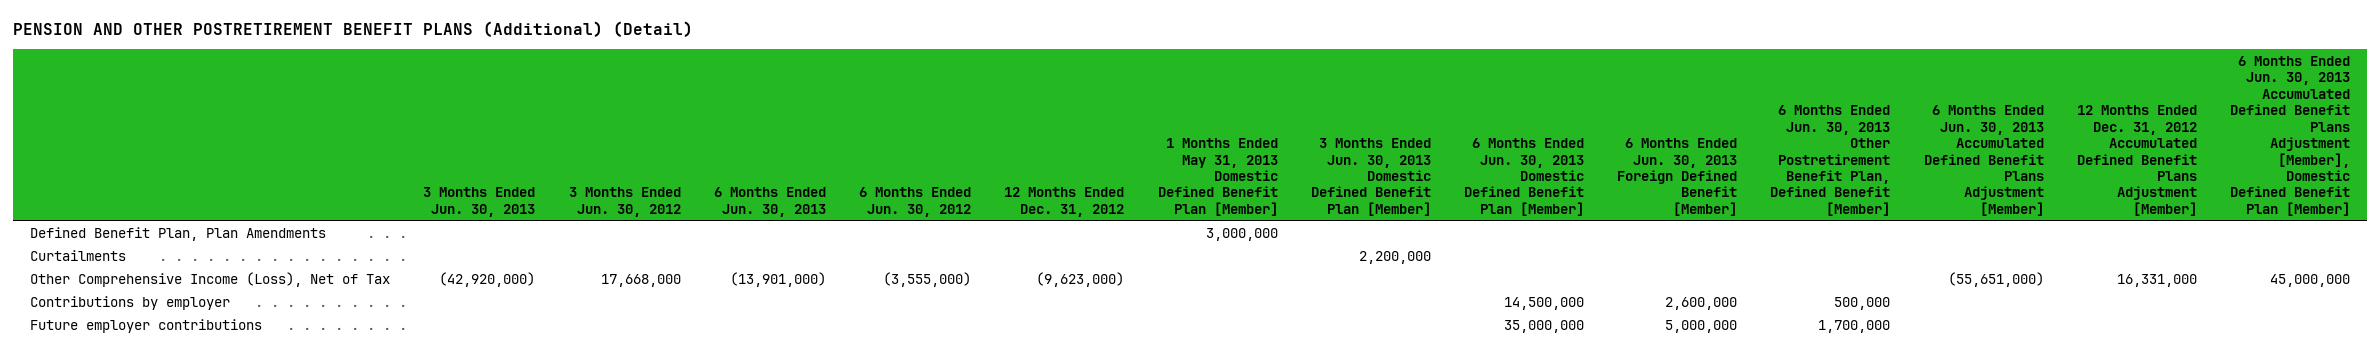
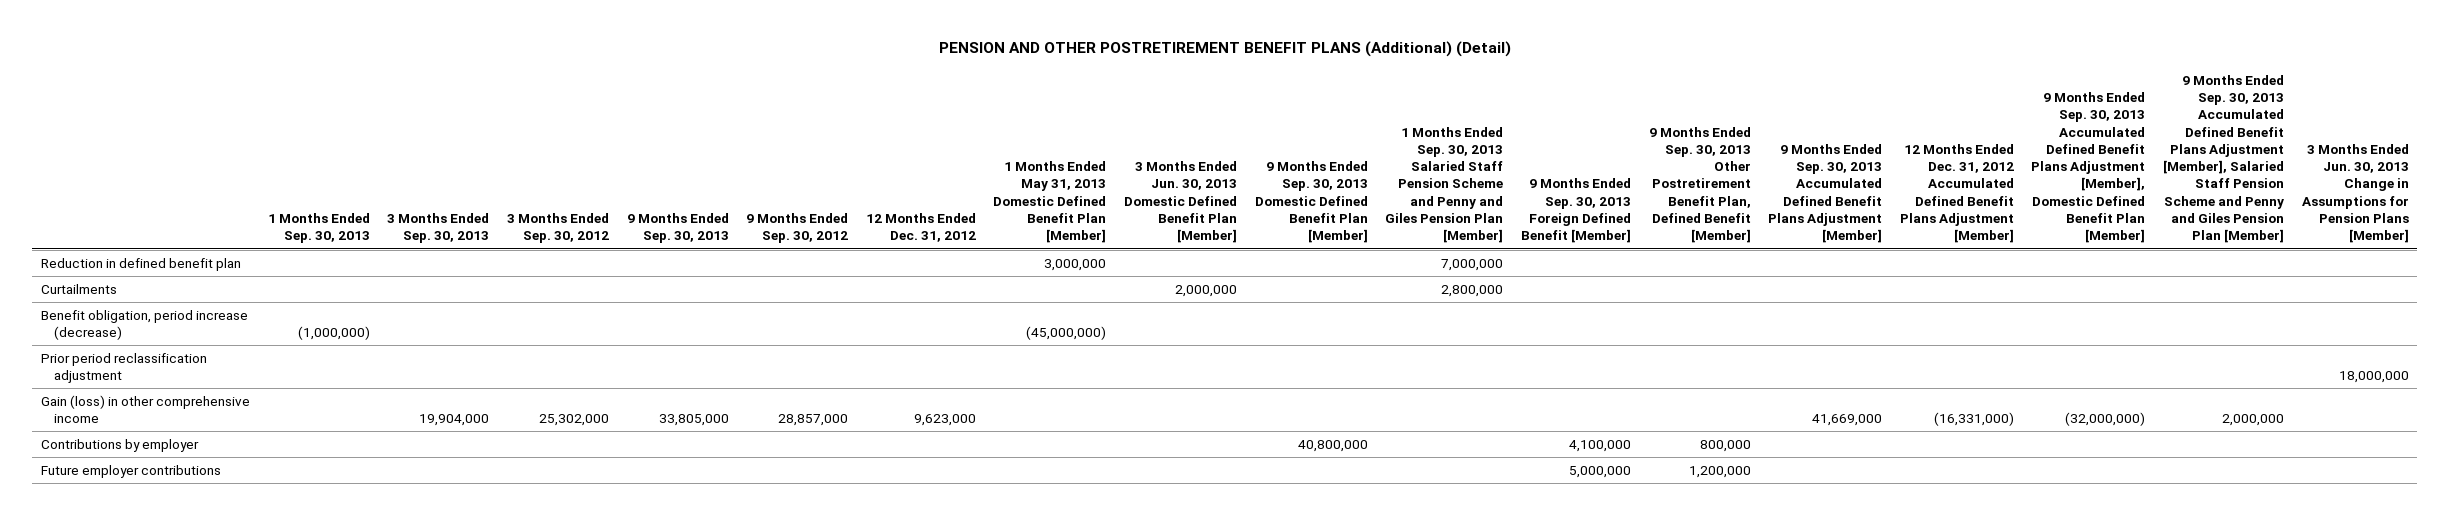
- | 3 Months Ended Jun. 30, 2013 | 3 Months Ended Jun. 30, 2012 | 6 Months Ended Jun. 30, 2013 | 6 Months Ended Jun. 30, 2012 | 12 Months Ended Dec. 31, 2012 | 1 Months Ended May 31, 2013 Domestic Defined Benefit Plan [Member] | 3 Months Ended Jun. 30, 2013 Domestic Defined Benefit Plan [Member] | 6 Months Ended Jun. 30, 2013 Domestic Defined Benefit Plan [Member] | 6 Months Ended Jun. 30, 2013 Foreign Defined Benefit [Member] | 6 Months Ended Jun. 30, 2013 Other Postretirement Benefit Plan, Defined Benefit [Member] | 6 Months Ended Jun. 30, 2013 Accumulated Defined Benefit Plans Adjustment [Member] | 12 Months Ended Dec. 31, 2012 Accumulated Defined Benefit Plans Adjustment [Member] | 6 Months Ended Jun. 30, 2013 Accumulated Defined Benefit Plans Adjustment [Member], Domestic Defined Benefit Plan [Member]
+ | 1 Months Ended Sep. 30, 2013 | 3 Months Ended Sep. 30, 2013 | 3 Months Ended Sep. 30, 2012 | 9 Months Ended Sep. 30, 2013 | 9 Months Ended Sep. 30, 2012 | 12 Months Ended Dec. 31, 2012 | 1 Months Ended May 31, 2013 Domestic Defined Benefit Plan [Member] | 3 Months Ended Jun. 30, 2013 Domestic Defined Benefit Plan [Member] | 9 Months Ended Sep. 30, 2013 Domestic Defined Benefit Plan [Member] | 1 Months Ended Sep. 30, 2013 Salaried Staff Pension Scheme and Penny and Giles Pension Plan [Member] | 9 Months Ended Sep. 30, 2013 Foreign Defined Benefit [Member] | 9 Months Ended Sep. 30, 2013 Other Postretirement Benefit Plan, Defined Benefit [Member] | 9 Months Ended Sep. 30, 2013 Accumulated Defined Benefit Plans Adjustment [Member] | 12 Months Ended Dec. 31, 2012 Accumulated Defined Benefit Plans Adjustment [Member] | 9 Months Ended Sep. 30, 2013 Accumulated Defined Benefit Plans Adjustment [Member], Domestic Defined Benefit Plan [Member] | 9 Months Ended Sep. 30, 2013 Accumulated Defined Benefit Plans Adjustment [Member], Salaried Staff Pension Scheme and Penny and Giles Pension Plan [Member] | 3 Months Ended Jun. 30, 2013 Change in Assumptions for Pension Plans [Member]
- Defined Benefit Plan, Plan Amendments | | | | | | 3,000,000 | | | | | | |
- Curtailments | | | | | | | 2,200,000 | | | | | |
- Other Comprehensive Income (Loss), Net of Tax | (42,920,000) | 17,668,000 | (13,901,000) | (3,555,000) | (9,623,000) | | | | | | (55,651,000) | 16,331,000 | 45,000,000
+ Reduction in defined benefit plan | | | | | | | 3,000,000 | | | 7,000,000 | | | | | | |
+ Curtailments | | | | | | | | 2,000,000 | | 2,800,000 | | | | | | |
+ Benefit obligation, period increase (decrease) | (1,000,000) | | | | | | (45,000,000) | | | | | | | | | |
+ Prior period reclassification adjustment | | | | | | | | | | | | | | | | | 18,000,000
+ Gain (loss) in other comprehensive income | | 19,904,000 | 25,302,000 | 33,805,000 | 28,857,000 | 9,623,000 | | | | | | | 41,669,000 | (16,331,000) | (32,000,000) | 2,000,000 |

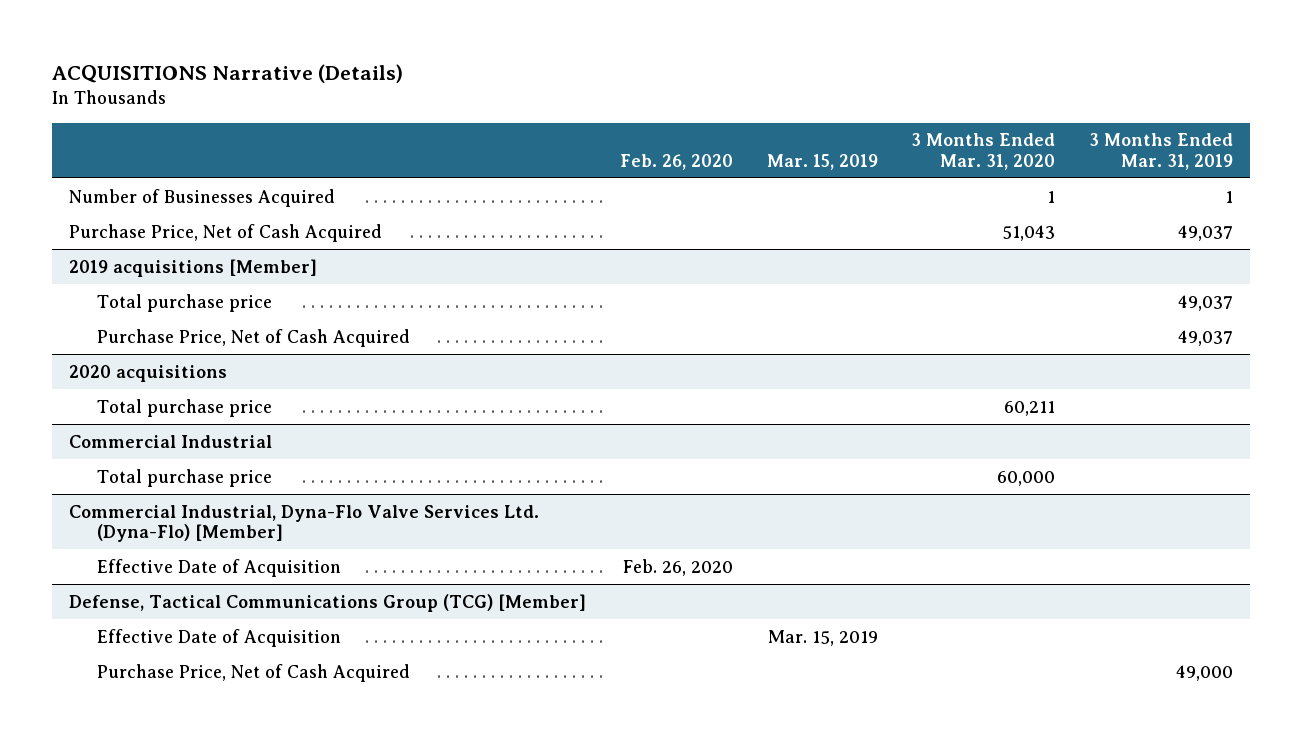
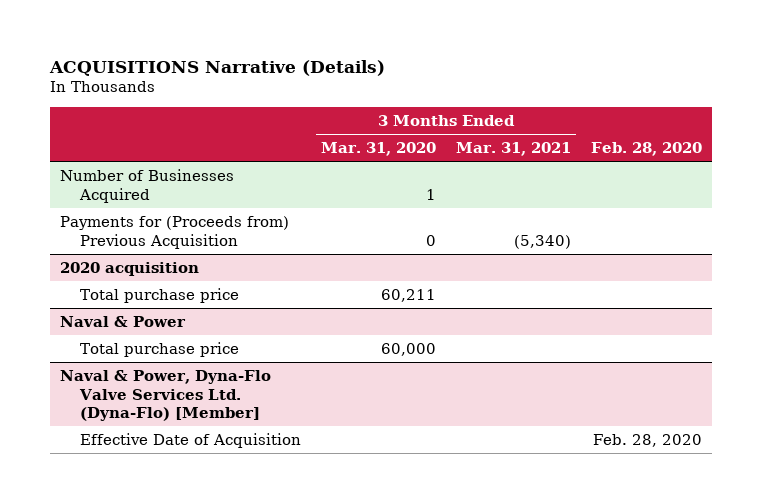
- | Feb. 26, 2020 | Mar. 15, 2019 | 3 Months Ended Mar. 31, 2020 | 3 Months Ended Mar. 31, 2019
+ | 3 Months Ended Mar. 31, 2020 | 3 Months Ended Mar. 31, 2021 | Feb. 28, 2020
- Purchase Price, Net of Cash Acquired | | | 51,043 | 49,037
- 2019 acquisitions [Member]
- Total purchase price | | | | 49,037
- Purchase Price, Net of Cash Acquired | | | | 49,037
- 2020 acquisitions
+ Payments for (Proceeds from) Previous Acquisition | 0 | (5,340) |
+ 2020 acquisition
- Commercial Industrial
+ Naval & Power
- Commercial Industrial, Dyna-Flo Valve Services Ltd. (Dyna-Flo) [Member]
+ Naval & Power, Dyna-Flo Valve Services Ltd. (Dyna-Flo) [Member]
- Defense, Tactical Communications Group (TCG) [Member]
- Effective Date of Acquisition | | Mar. 15, 2019 | |
- Purchase Price, Net of Cash Acquired | | | | 49,000

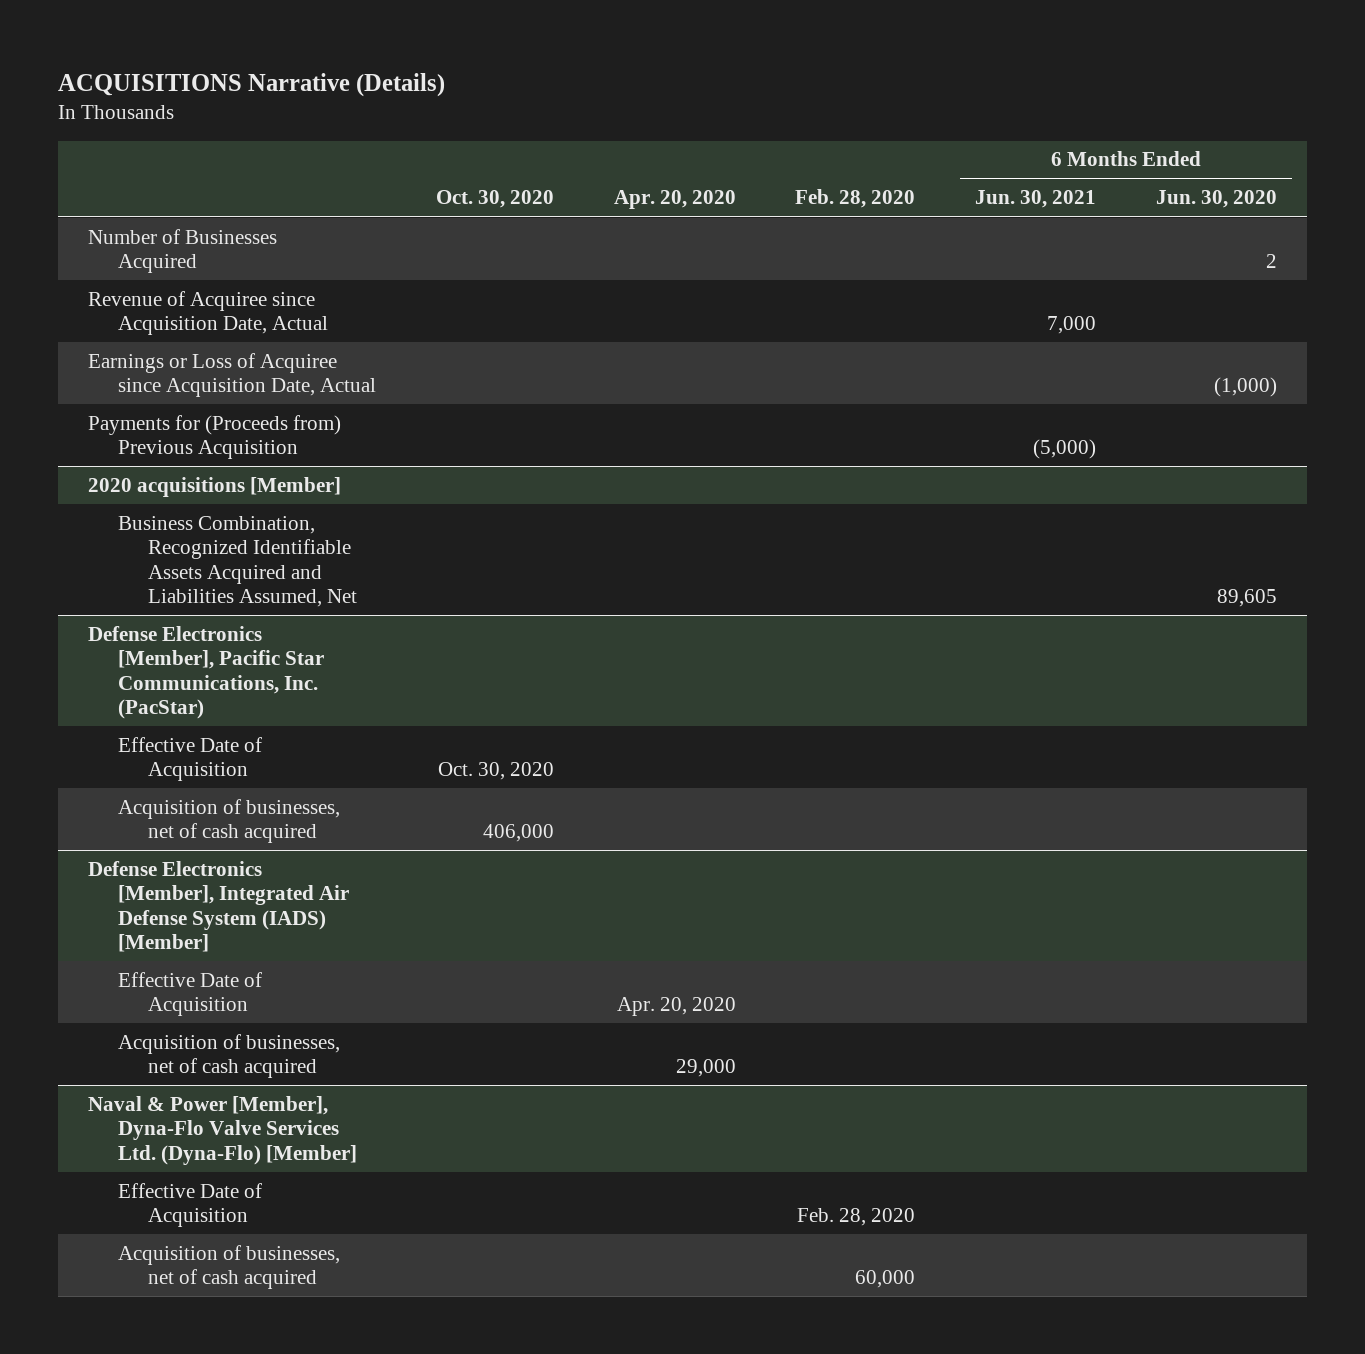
- | 3 Months Ended Mar. 31, 2020 | 3 Months Ended Mar. 31, 2021 | Feb. 28, 2020
+ | Oct. 30, 2020 | Apr. 20, 2020 | Feb. 28, 2020 | 6 Months Ended Jun. 30, 2021 | 6 Months Ended Jun. 30, 2020
+ Revenue of Acquiree since Acquisition Date, Actual | | | | 7,000 |
+ Earnings or Loss of Acquiree since Acquisition Date, Actual | | | | | (1,000)
- 2020 acquisition
- Total purchase price | 60,211 | |
- Naval & Power
- Total purchase price | 60,000 | |
- Naval & Power, Dyna-Flo Valve Services Ltd. (Dyna-Flo) [Member]
+ 2020 acquisitions [Member]
+ Business Combination, Recognized Identifiable Assets Acquired and Liabilities Assumed, Net | | | | | 89,605
+ Defense Electronics [Member], Pacific Star Communications, Inc. (PacStar)
+ Effective Date of Acquisition | Oct. 30, 2020 | | | |
+ Acquisition of businesses, net of cash acquired | 406,000 | | | |
+ Defense Electronics [Member], Integrated Air Defense System (IADS) [Member]
+ Effective Date of Acquisition | | Apr. 20, 2020 | | |
+ Acquisition of businesses, net of cash acquired | | 29,000 | | |
+ Naval & Power [Member], Dyna-Flo Valve Services Ltd. (Dyna-Flo) [Member]
+ Acquisition of businesses, net of cash acquired | | | 60,000 | |

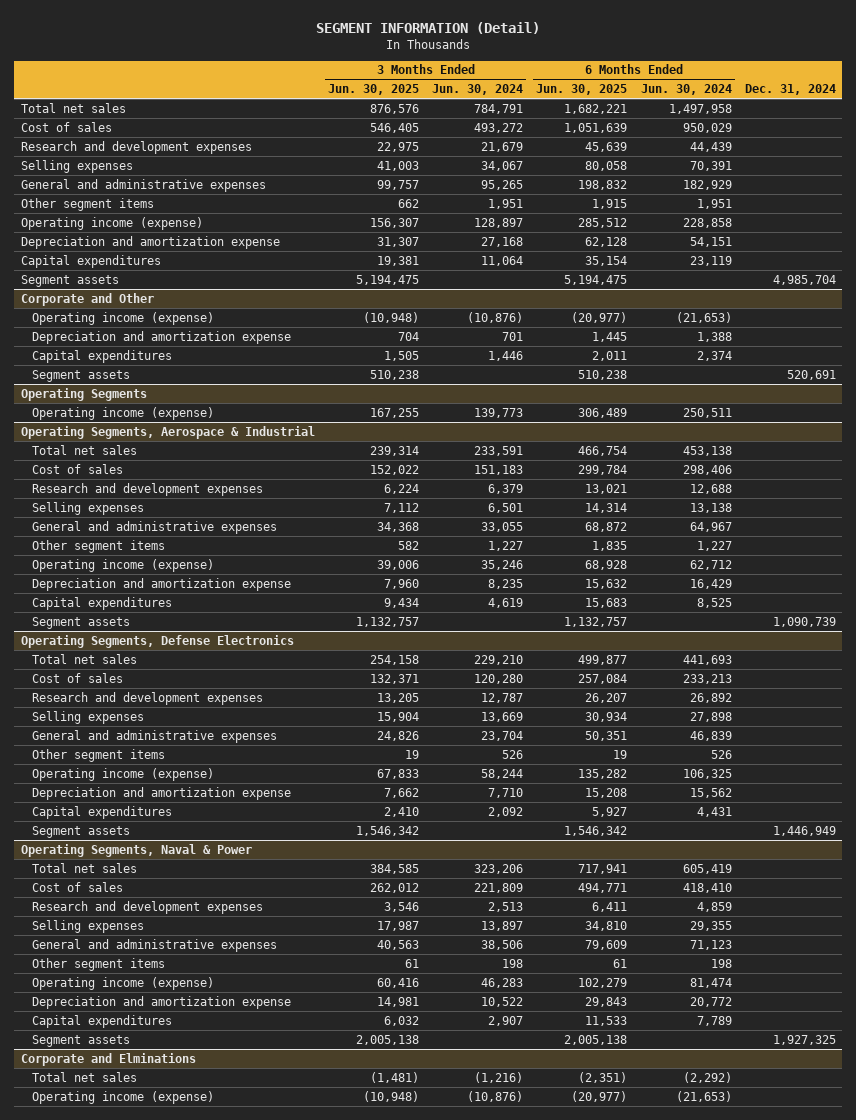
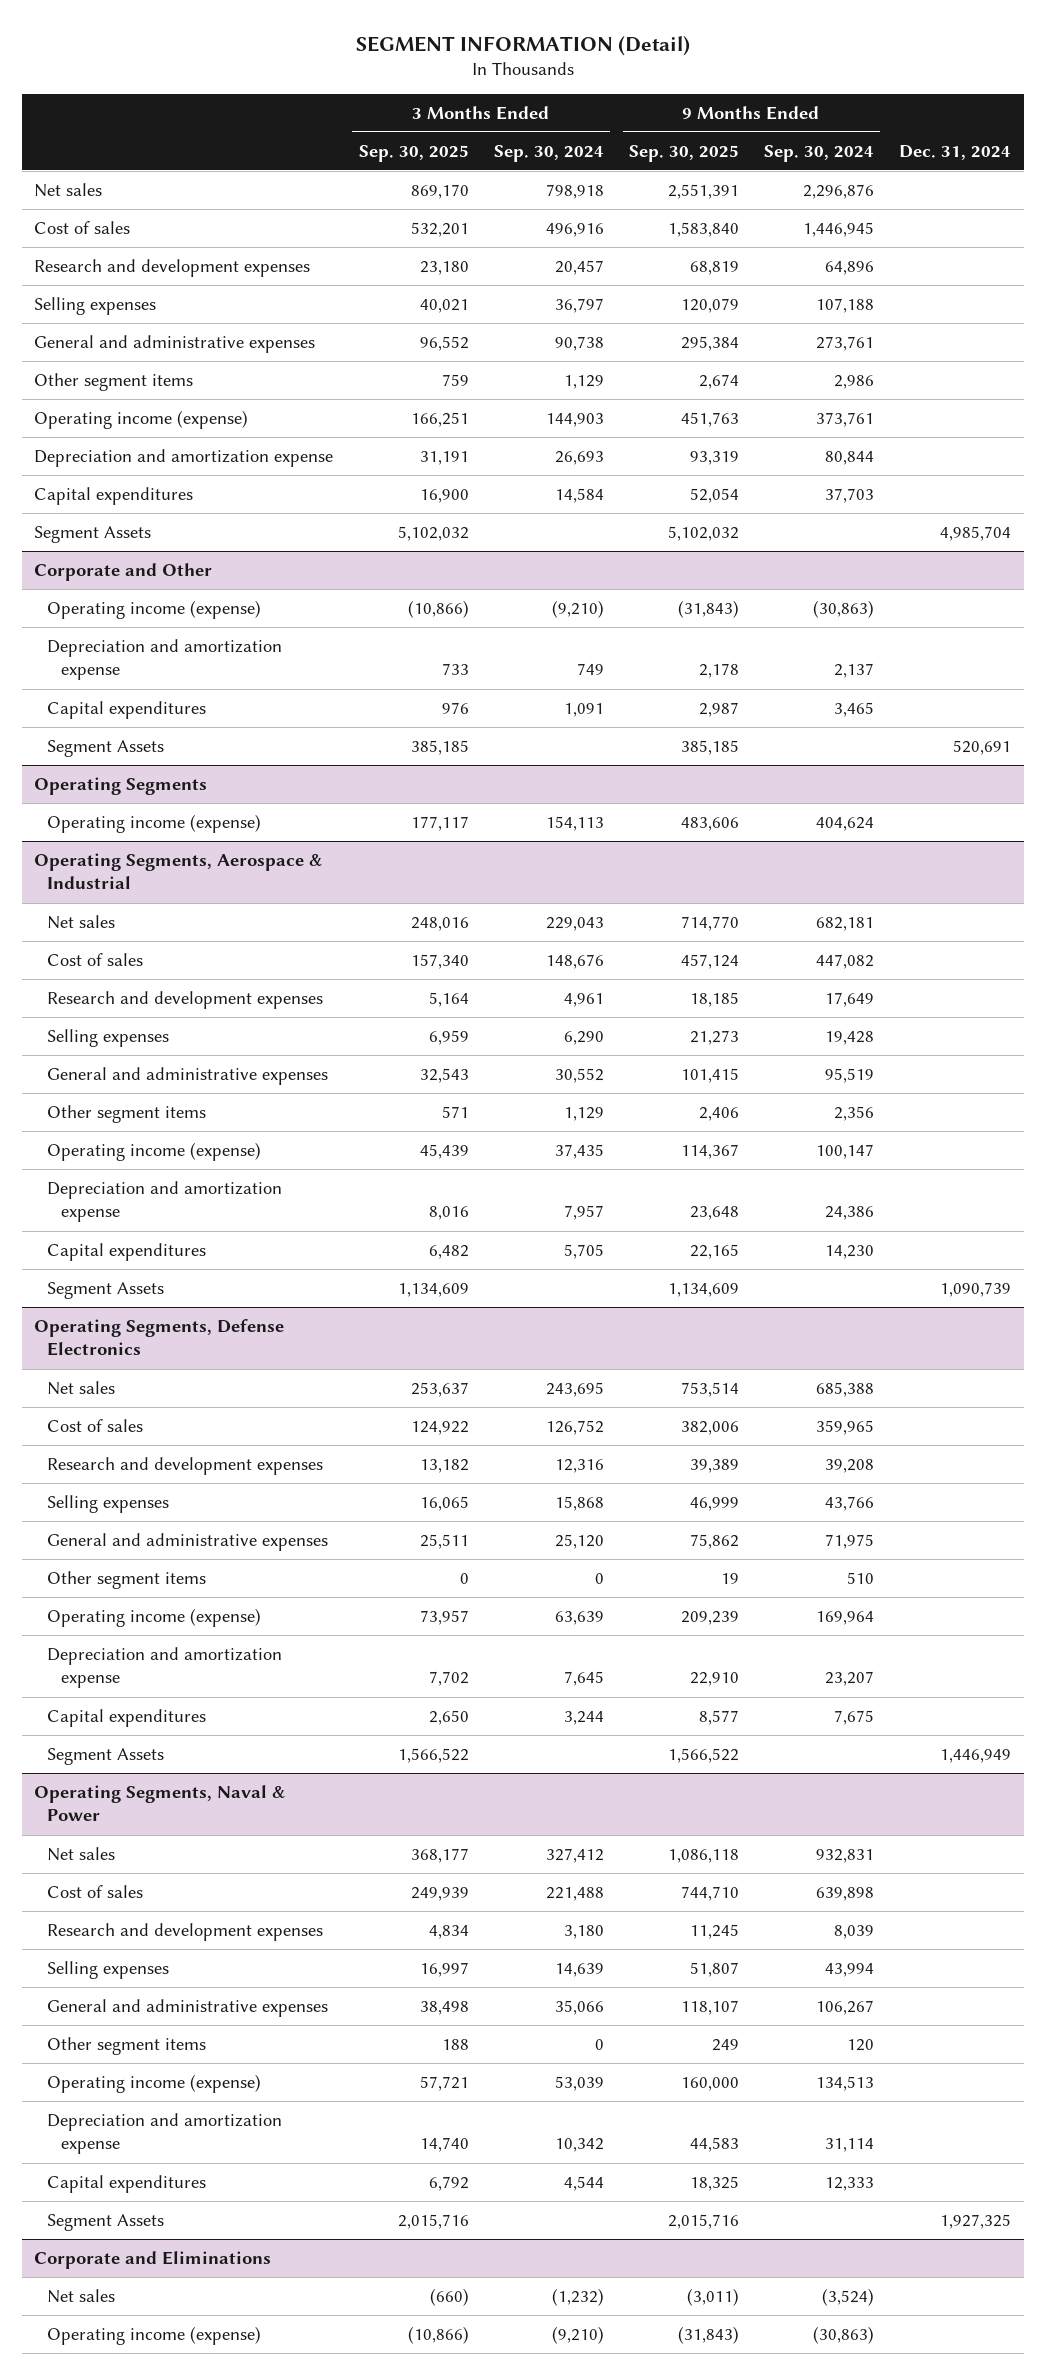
- | 3 Months Ended Jun. 30, 2025 | 3 Months Ended Jun. 30, 2024 | 6 Months Ended Jun. 30, 2025 | 6 Months Ended Jun. 30, 2024 | Dec. 31, 2024
+ | 3 Months Ended Sep. 30, 2025 | 3 Months Ended Sep. 30, 2024 | 9 Months Ended Sep. 30, 2025 | 9 Months Ended Sep. 30, 2024 | Dec. 31, 2024
- Total net sales | 876,576 | 784,791 | 1,682,221 | 1,497,958 |
+ Net sales | 869,170 | 798,918 | 2,551,391 | 2,296,876 |
- Segment assets | 5,194,475 | | 5,194,475 | | 4,985,704
+ Segment Assets | 5,102,032 | | 5,102,032 | | 4,985,704
@ Corporate and Other
- Segment assets | 510,238 | | 510,238 | | 520,691
+ Segment Assets | 385,185 | | 385,185 | | 520,691
@ Operating Segments, Aerospace & Industrial
- Total net sales | 239,314 | 233,591 | 466,754 | 453,138 |
+ Net sales | 248,016 | 229,043 | 714,770 | 682,181 |
- Segment assets | 1,132,757 | | 1,132,757 | | 1,090,739
+ Segment Assets | 1,134,609 | | 1,134,609 | | 1,090,739
@ Operating Segments, Defense Electronics
- Total net sales | 254,158 | 229,210 | 499,877 | 441,693 |
+ Net sales | 253,637 | 243,695 | 753,514 | 685,388 |
- Segment assets | 1,546,342 | | 1,546,342 | | 1,446,949
+ Segment Assets | 1,566,522 | | 1,566,522 | | 1,446,949
@ Operating Segments, Naval & Power
- Total net sales | 384,585 | 323,206 | 717,941 | 605,419 |
+ Net sales | 368,177 | 327,412 | 1,086,118 | 932,831 |
- Segment assets | 2,005,138 | | 2,005,138 | | 1,927,325
- Corporate and Elminations
- Total net sales | (1,481) | (1,216) | (2,351) | (2,292) |
@ Operating Segments, Naval & Power
+ Segment Assets | 2,015,716 | | 2,015,716 | | 1,927,325
+ Corporate and Eliminations
+ Net sales | (660) | (1,232) | (3,011) | (3,524) |

